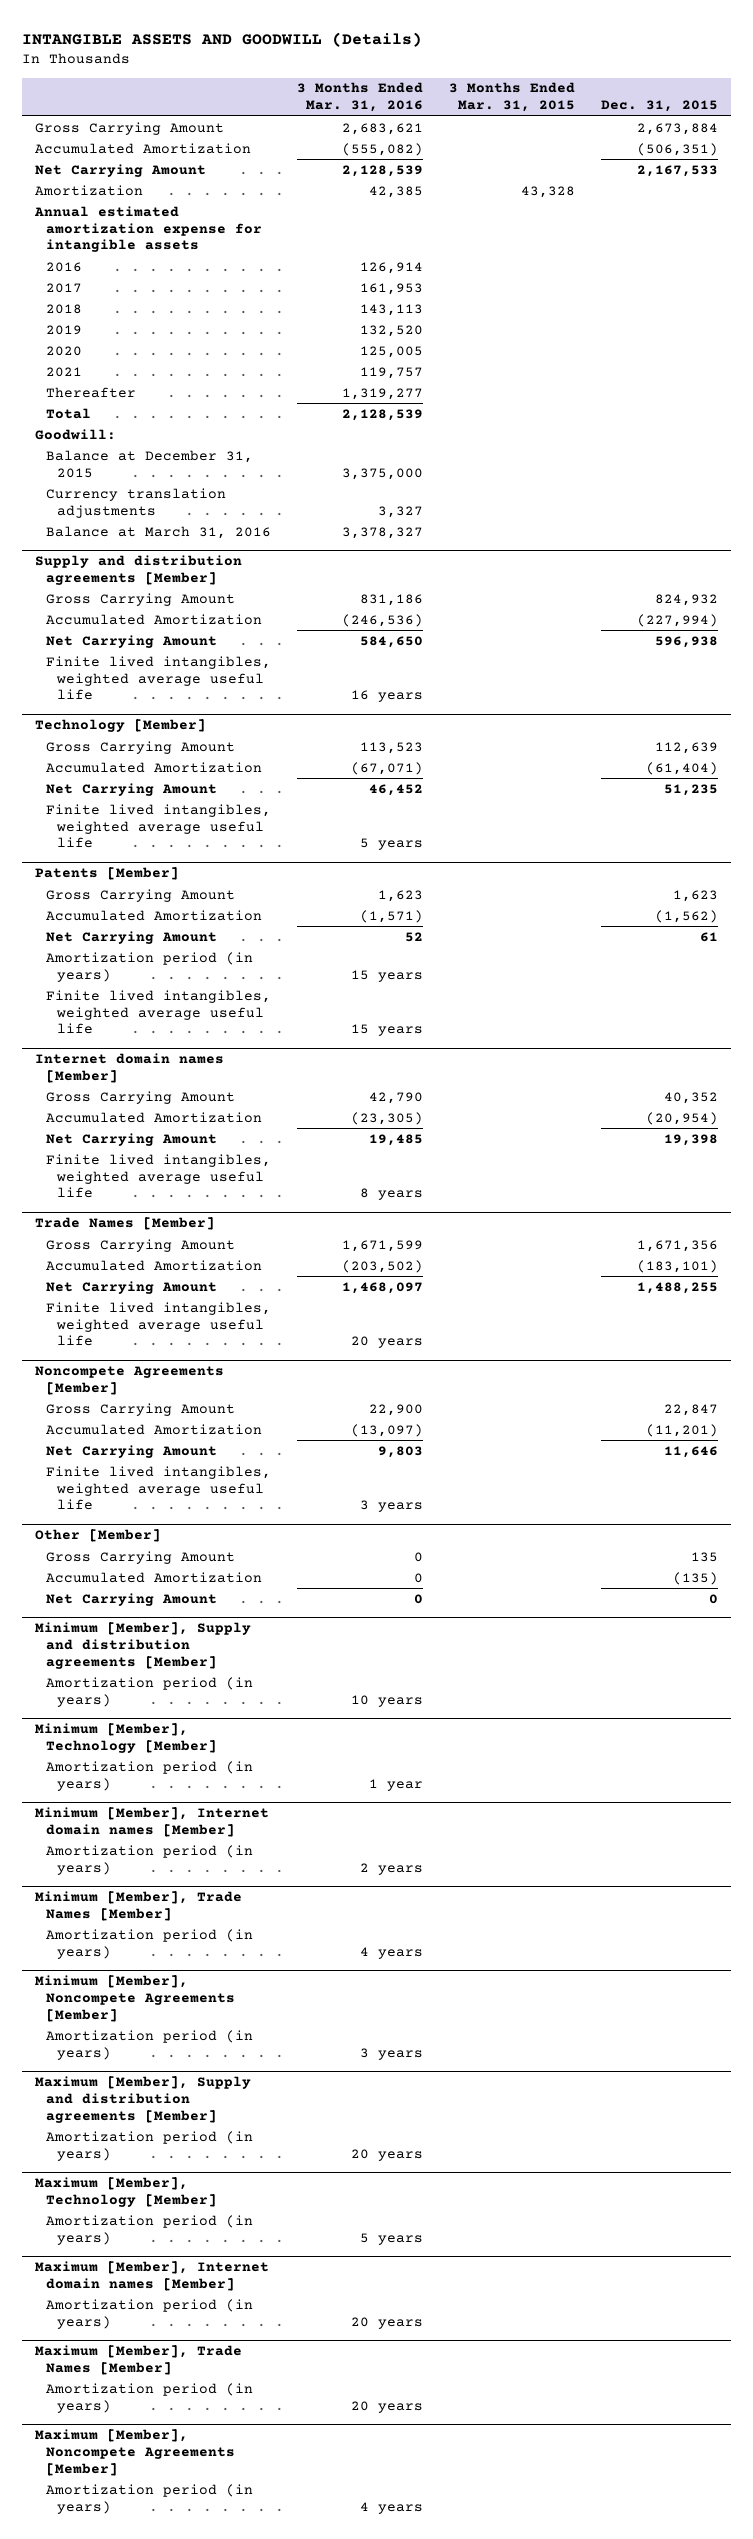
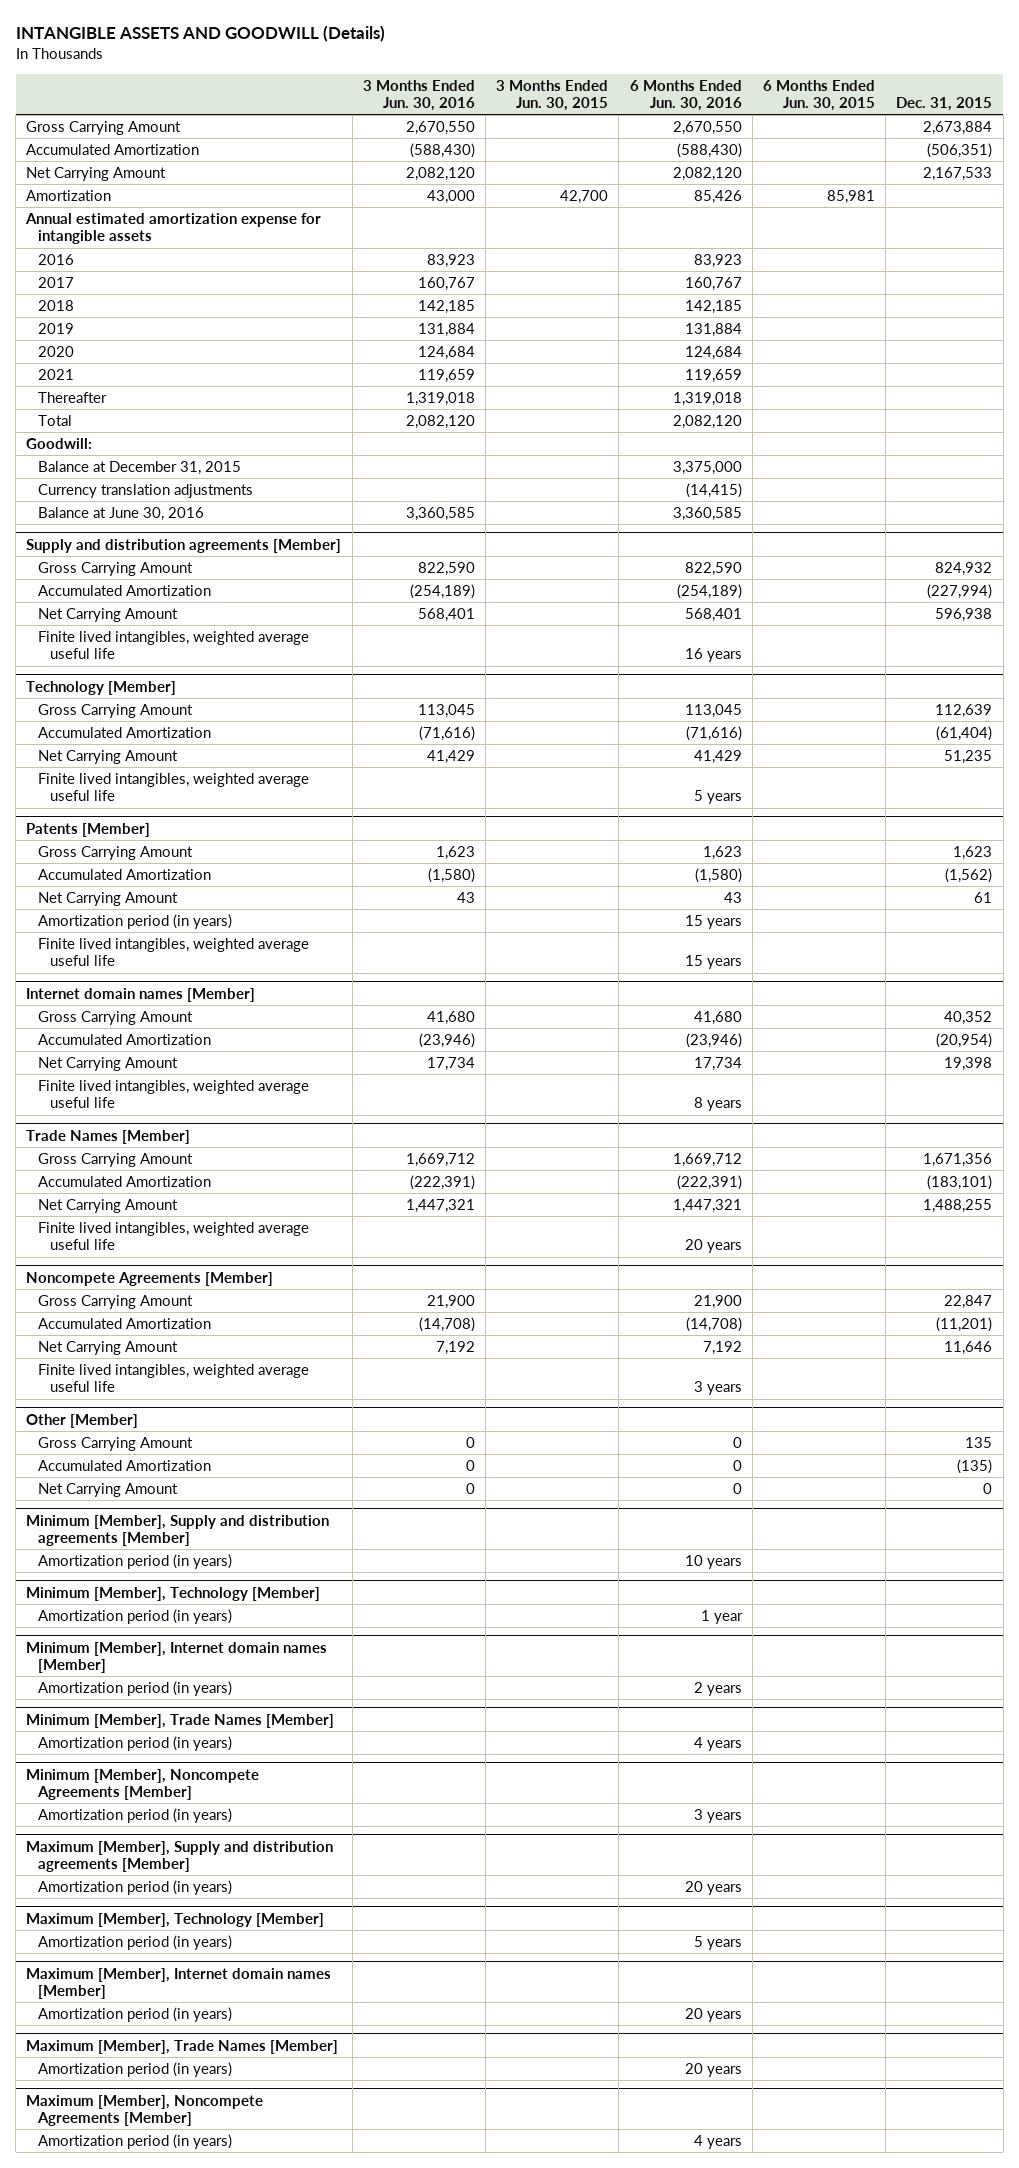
- | 3 Months Ended Mar. 31, 2016 | 3 Months Ended Mar. 31, 2015 | Dec. 31, 2015
+ | 3 Months Ended Jun. 30, 2016 | 3 Months Ended Jun. 30, 2015 | 6 Months Ended Jun. 30, 2016 | 6 Months Ended Jun. 30, 2015 | Dec. 31, 2015
- Balance at March 31, 2016 | 3,378,327 | |
+ Balance at June 30, 2016 | 3,360,585 | | 3,360,585 | |

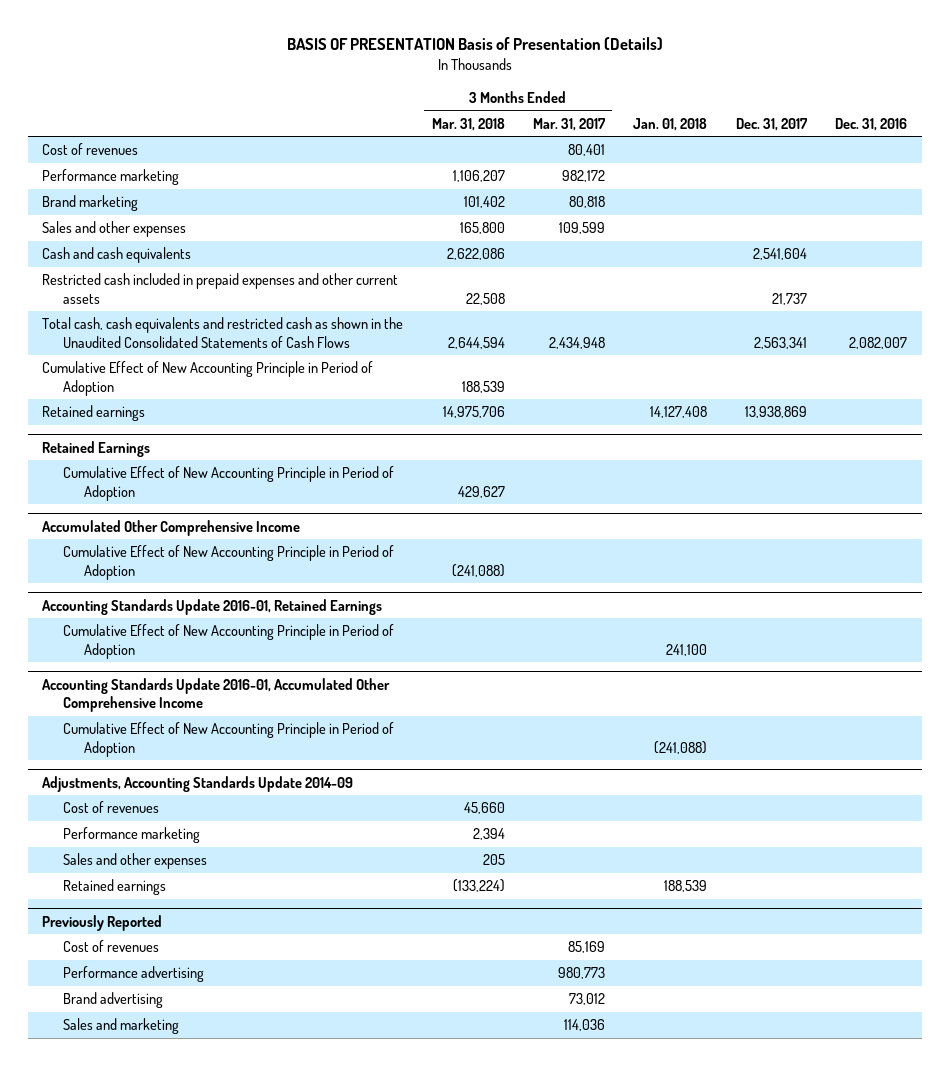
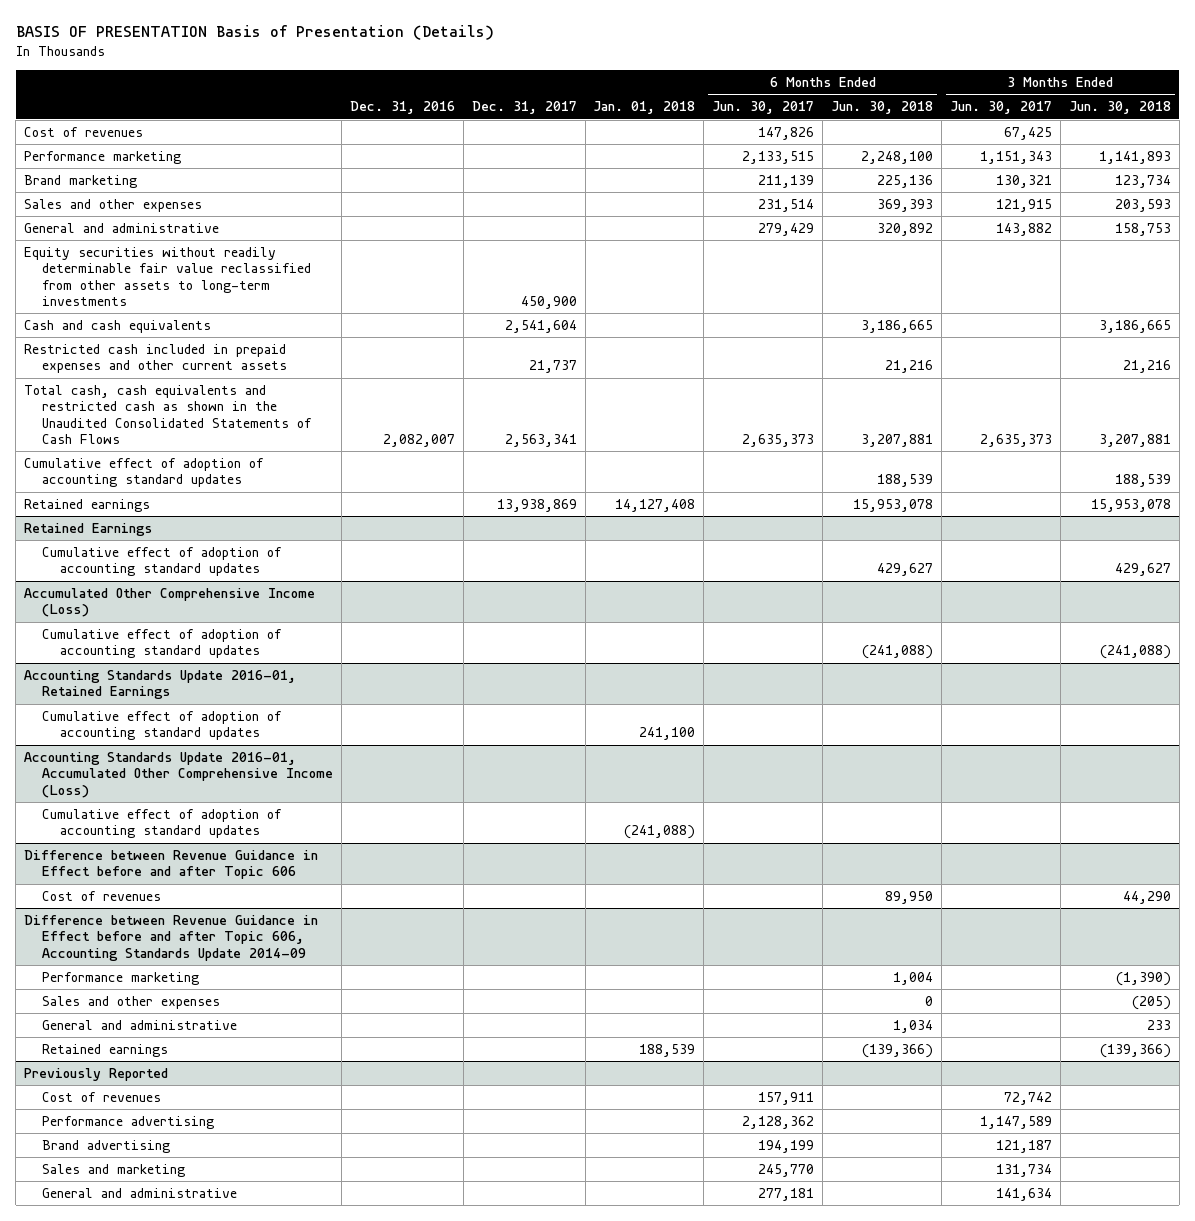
- | 3 Months Ended Mar. 31, 2018 | 3 Months Ended Mar. 31, 2017 | Jan. 01, 2018 | Dec. 31, 2017 | Dec. 31, 2016
+ | Dec. 31, 2016 | Dec. 31, 2017 | Jan. 01, 2018 | 6 Months Ended Jun. 30, 2017 | 6 Months Ended Jun. 30, 2018 | 3 Months Ended Jun. 30, 2017 | 3 Months Ended Jun. 30, 2018
+ General and administrative | | | | 279,429 | 320,892 | 143,882 | 158,753
+ Equity securities without readily determinable fair value reclassified from other assets to long-term investments | | 450,900 | | | | |
- Cumulative Effect of New Accounting Principle in Period of Adoption | 188,539 | | | |
+ Cumulative effect of adoption of accounting standard updates | | | | | 188,539 | | 188,539
@ Retained Earnings
- Cumulative Effect of New Accounting Principle in Period of Adoption | 429,627 | | | |
- Accumulated Other Comprehensive Income
- Cumulative Effect of New Accounting Principle in Period of Adoption | (241,088) | | | |
@ Retained Earnings
+ Cumulative effect of adoption of accounting standard updates | | | | | 429,627 | | 429,627
+ Accumulated Other Comprehensive Income (Loss)
+ Cumulative effect of adoption of accounting standard updates | | | | | (241,088) | | (241,088)
@ Accounting Standards Update 2016-01, Retained Earnings
- Cumulative Effect of New Accounting Principle in Period of Adoption | | | 241,100 | |
- Accounting Standards Update 2016-01, Accumulated Other Comprehensive Income
- Cumulative Effect of New Accounting Principle in Period of Adoption | | | (241,088) | |
- Adjustments, Accounting Standards Update 2014-09
- Cost of revenues | 45,660 | | | |
@ Accounting Standards Update 2016-01, Retained Earnings
+ Cumulative effect of adoption of accounting standard updates | | | 241,100 | | | |
+ Accounting Standards Update 2016-01, Accumulated Other Comprehensive Income (Loss)
+ Cumulative effect of adoption of accounting standard updates | | | (241,088) | | | |
+ Difference between Revenue Guidance in Effect before and after Topic 606
+ Cost of revenues | | | | | 89,950 | | 44,290
+ Difference between Revenue Guidance in Effect before and after Topic 606, Accounting Standards Update 2014-09
+ General and administrative | | | | | 1,034 | | 233
@ Previously Reported
+ General and administrative | | | | 277,181 | | 141,634 |

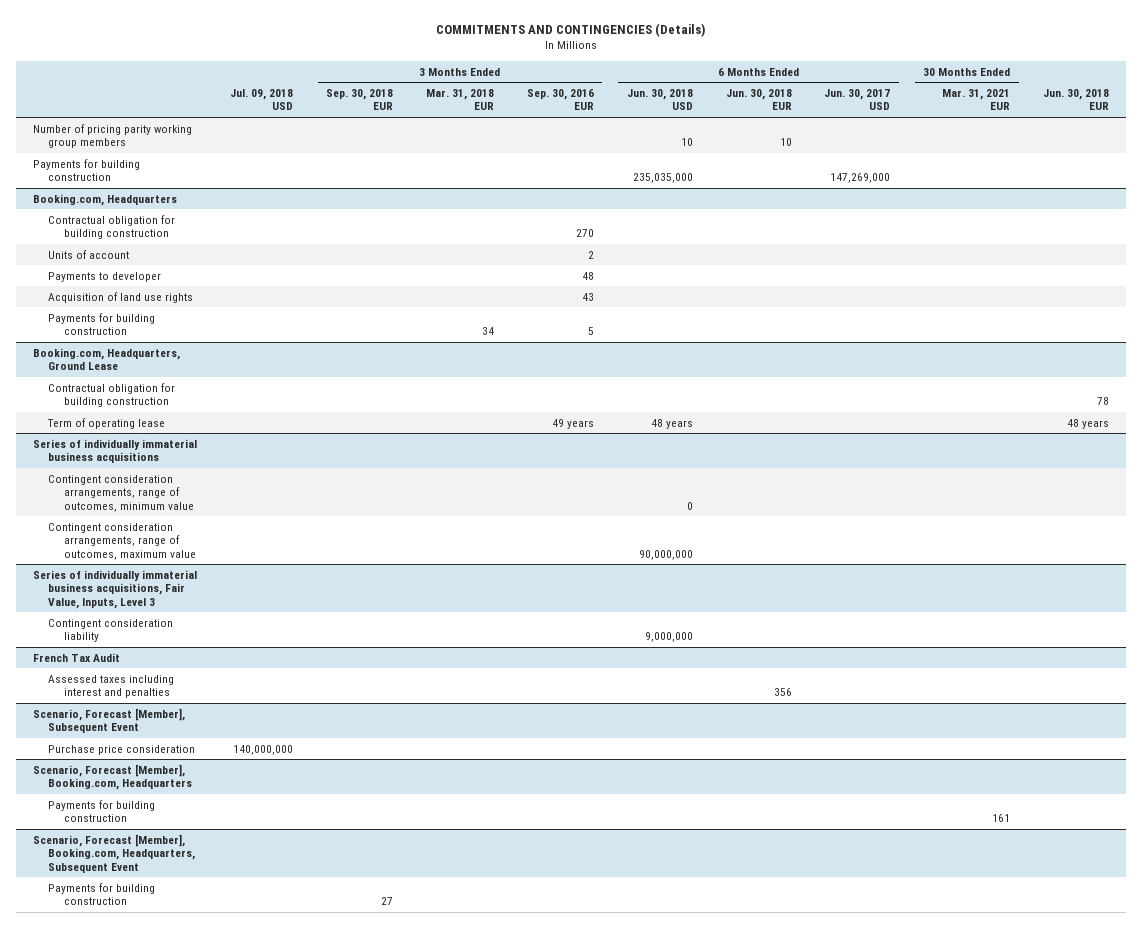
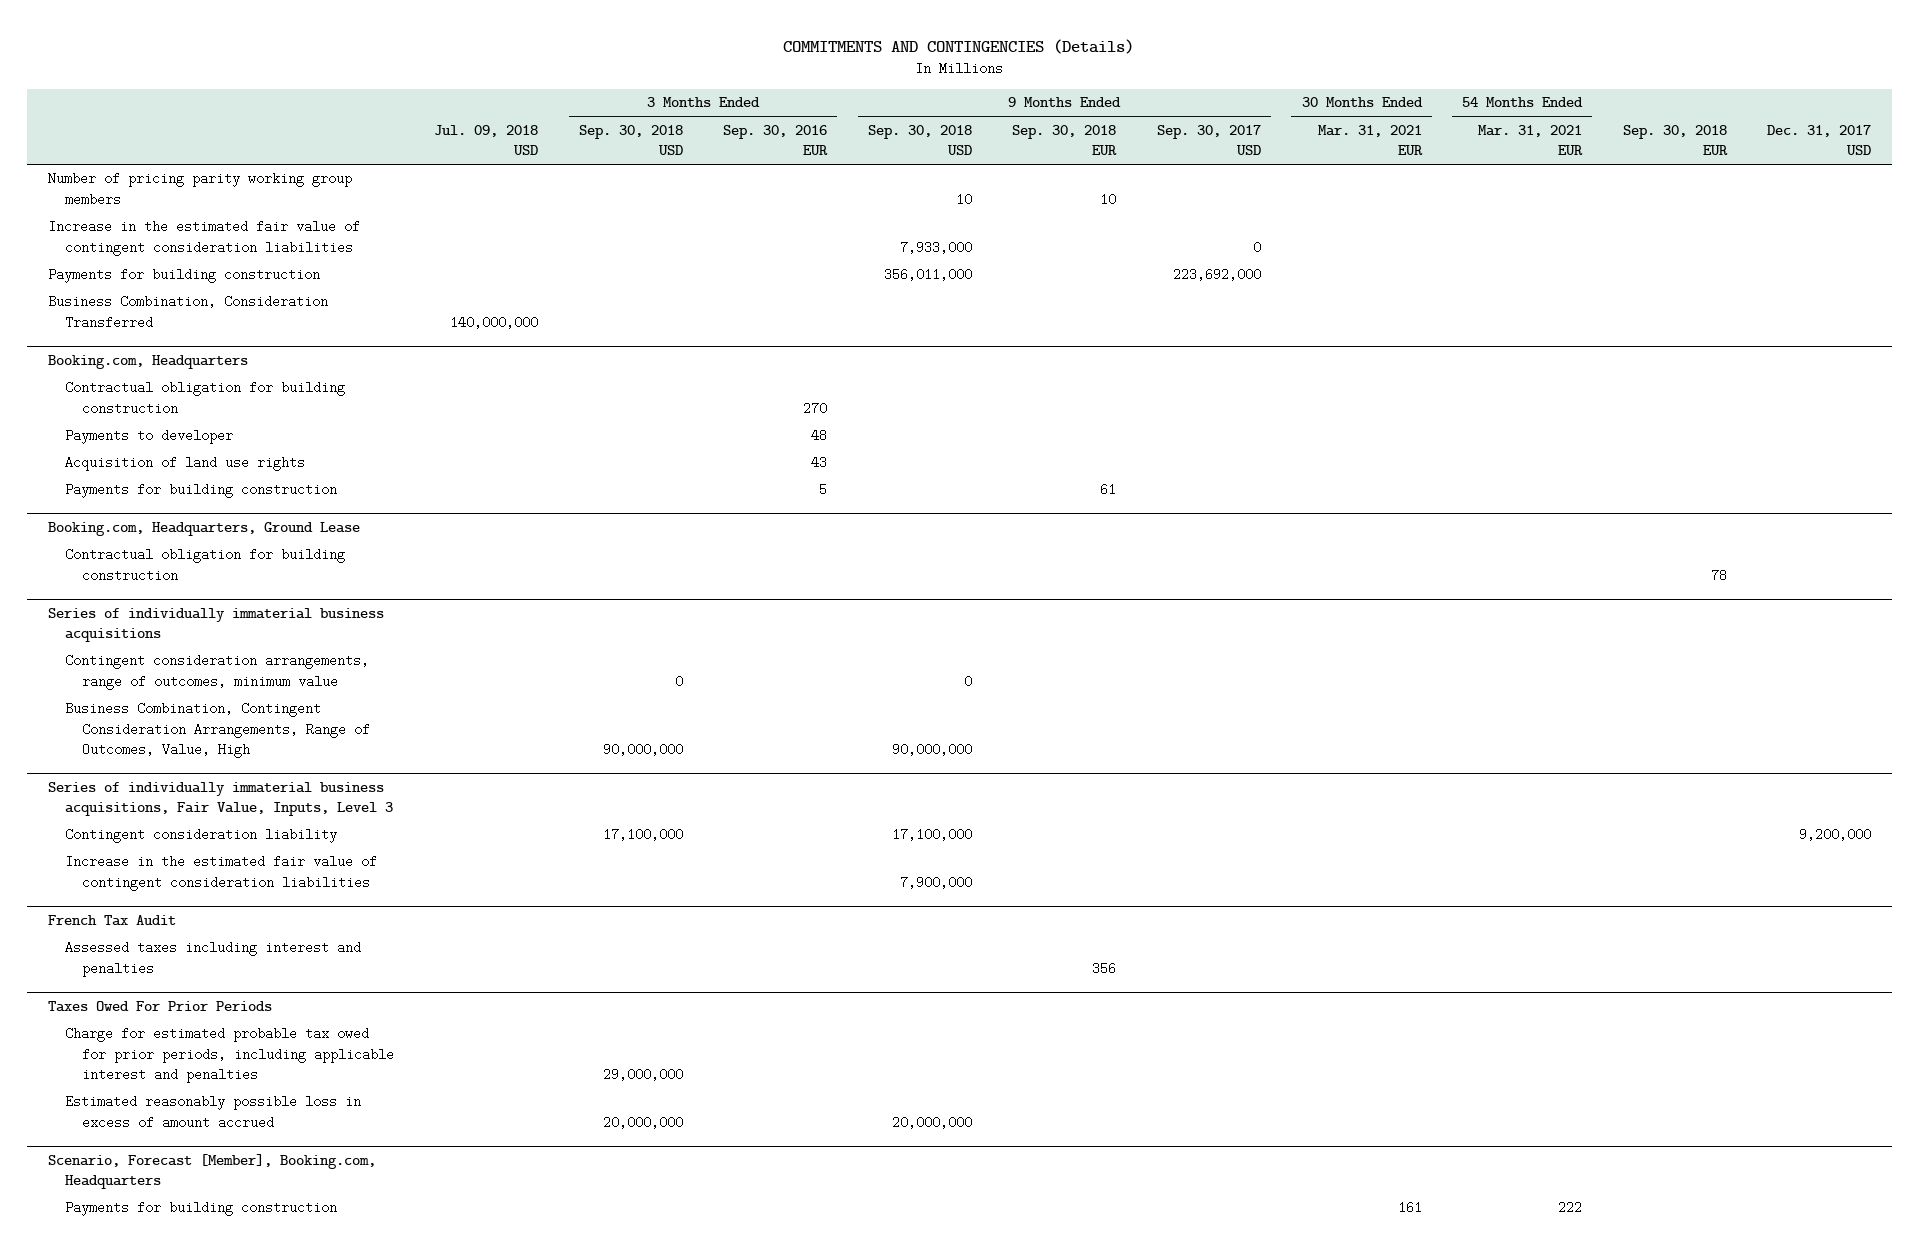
- | Jul. 09, 2018 USD | 3 Months Ended Sep. 30, 2018 EUR | 3 Months Ended Mar. 31, 2018 EUR | 3 Months Ended Sep. 30, 2016 EUR | 6 Months Ended Jun. 30, 2018 USD | 6 Months Ended Jun. 30, 2018 EUR | 6 Months Ended Jun. 30, 2017 USD | 30 Months Ended Mar. 31, 2021 EUR | Jun. 30, 2018 EUR
+ | Jul. 09, 2018 USD | 3 Months Ended Sep. 30, 2018 USD | 3 Months Ended Sep. 30, 2016 EUR | 9 Months Ended Sep. 30, 2018 USD | 9 Months Ended Sep. 30, 2018 EUR | 9 Months Ended Sep. 30, 2017 USD | 30 Months Ended Mar. 31, 2021 EUR | 54 Months Ended Mar. 31, 2021 EUR | Sep. 30, 2018 EUR | Dec. 31, 2017 USD
+ Increase in the estimated fair value of contingent consideration liabilities | | | | 7,933,000 | | 0 | | | |
+ Business Combination, Consideration Transferred | 140,000,000 | | | | | | | | |
@ Booking.com, Headquarters
- Units of account | | | | 2 | | | | |
@ Booking.com, Headquarters, Ground Lease
- Term of operating lease | | | | 49 years | 48 years | | | | 48 years
@ Series of individually immaterial business acquisitions
- Contingent consideration arrangements, range of outcomes, maximum value | | | | | 90,000,000 | | | |
+ Business Combination, Contingent Consideration Arrangements, Range of Outcomes, Value, High | | 90,000,000 | | 90,000,000 | | | | | |
@ Series of individually immaterial business acquisitions, Fair Value, Inputs, Level 3
+ Increase in the estimated fair value of contingent consideration liabilities | | | | 7,900,000 | | | | | |
- Scenario, Forecast [Member], Subsequent Event
- Purchase price consideration | 140,000,000 | | | | | | | |
+ Taxes Owed For Prior Periods
+ Charge for estimated probable tax owed for prior periods, including applicable interest and penalties | | 29,000,000 | | | | | | | |
+ Estimated reasonably possible loss in excess of amount accrued | | 20,000,000 | | 20,000,000 | | | | | |
- Scenario, Forecast [Member], Booking.com, Headquarters, Subsequent Event
- Payments for building construction | | 27 | | | | | | |

